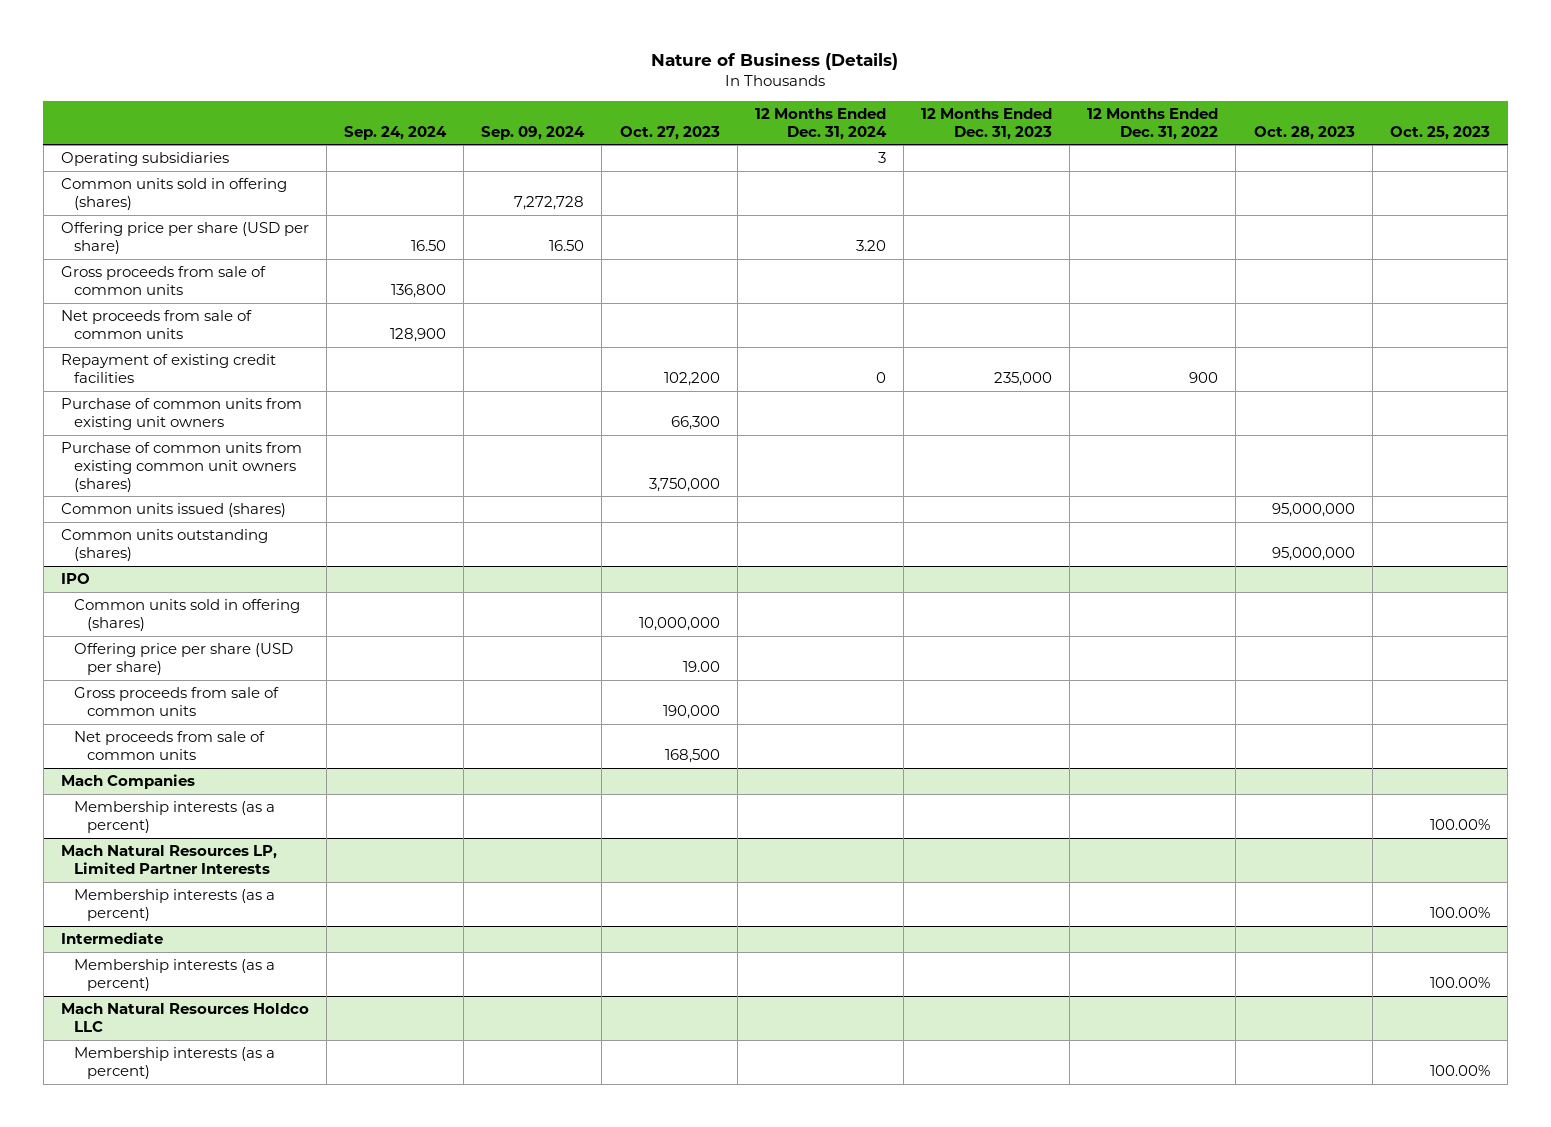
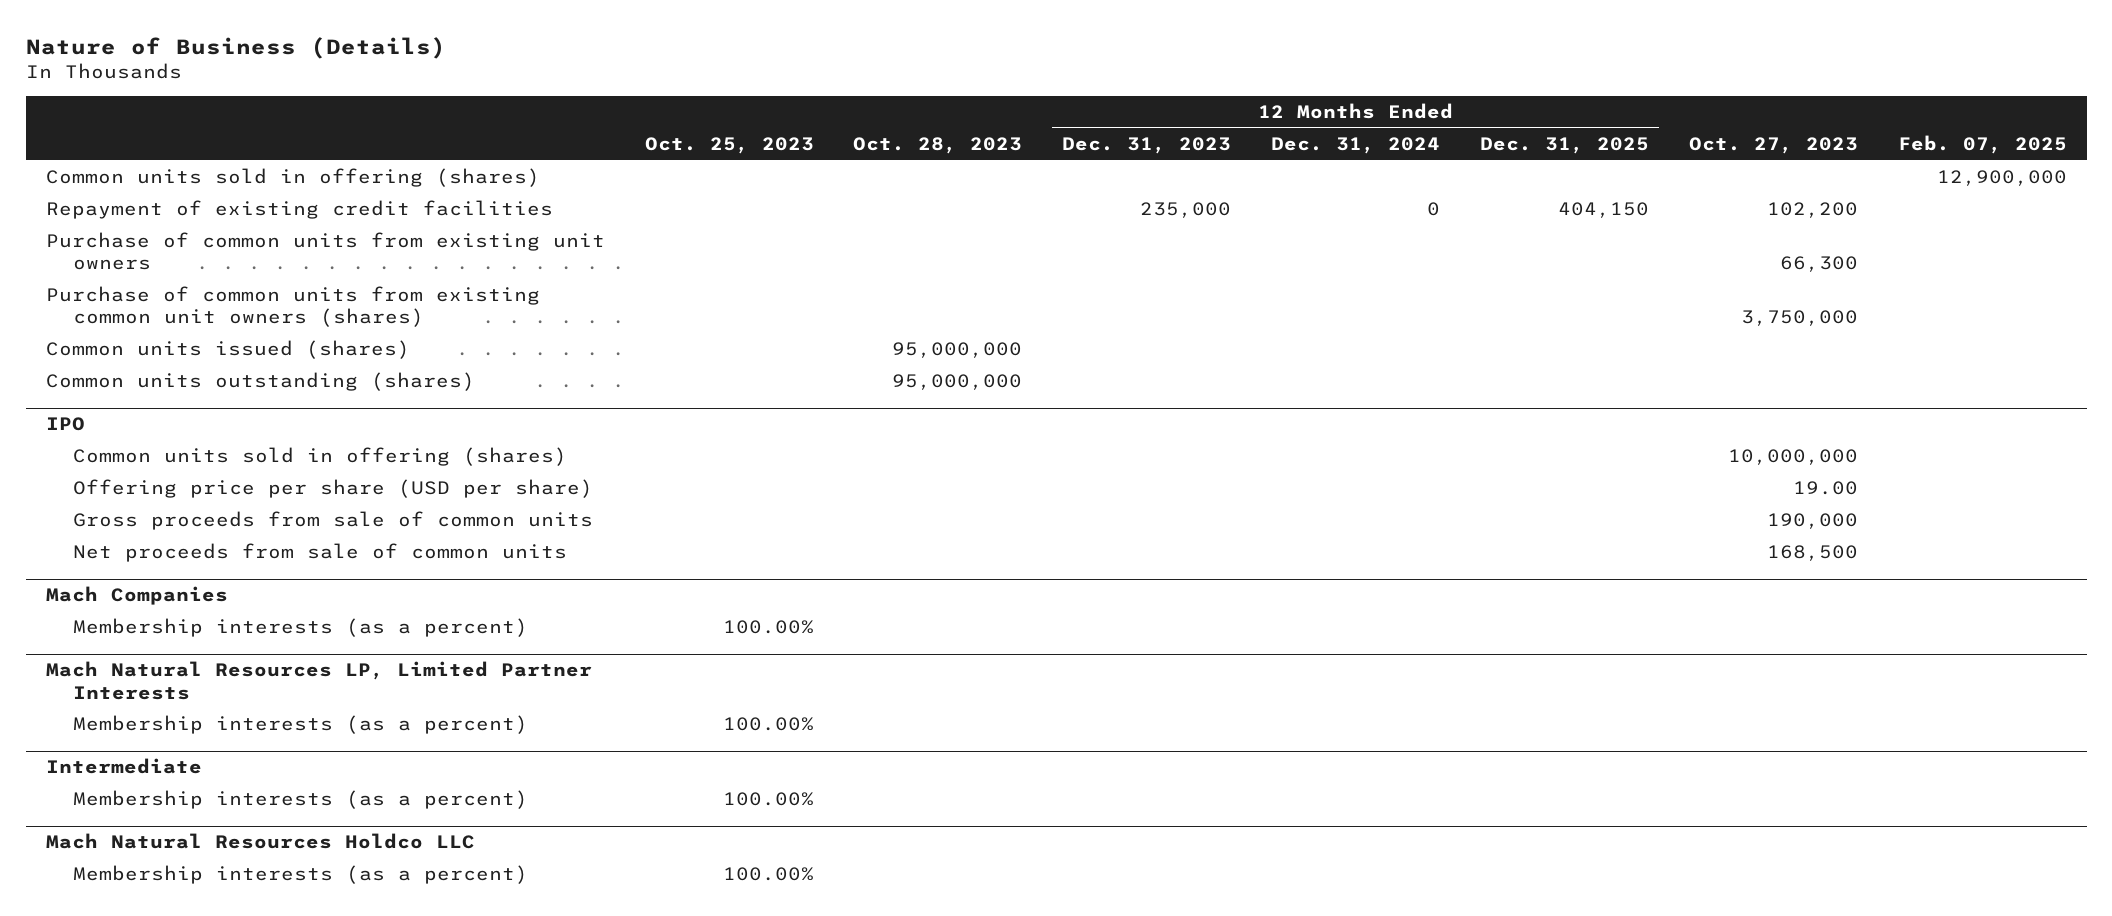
- | Sep. 24, 2024 | Sep. 09, 2024 | Oct. 27, 2023 | 12 Months Ended Dec. 31, 2024 | 12 Months Ended Dec. 31, 2023 | 12 Months Ended Dec. 31, 2022 | Oct. 28, 2023 | Oct. 25, 2023
+ | Oct. 25, 2023 | Oct. 28, 2023 | 12 Months Ended Dec. 31, 2023 | 12 Months Ended Dec. 31, 2024 | 12 Months Ended Dec. 31, 2025 | Oct. 27, 2023 | Feb. 07, 2025
- Operating subsidiaries | | | | 3 | | | |
- Offering price per share (USD per share) | 16.50 | 16.50 | | 3.20 | | | |
- Gross proceeds from sale of common units | 136,800 | | | | | | |
- Net proceeds from sale of common units | 128,900 | | | | | | |

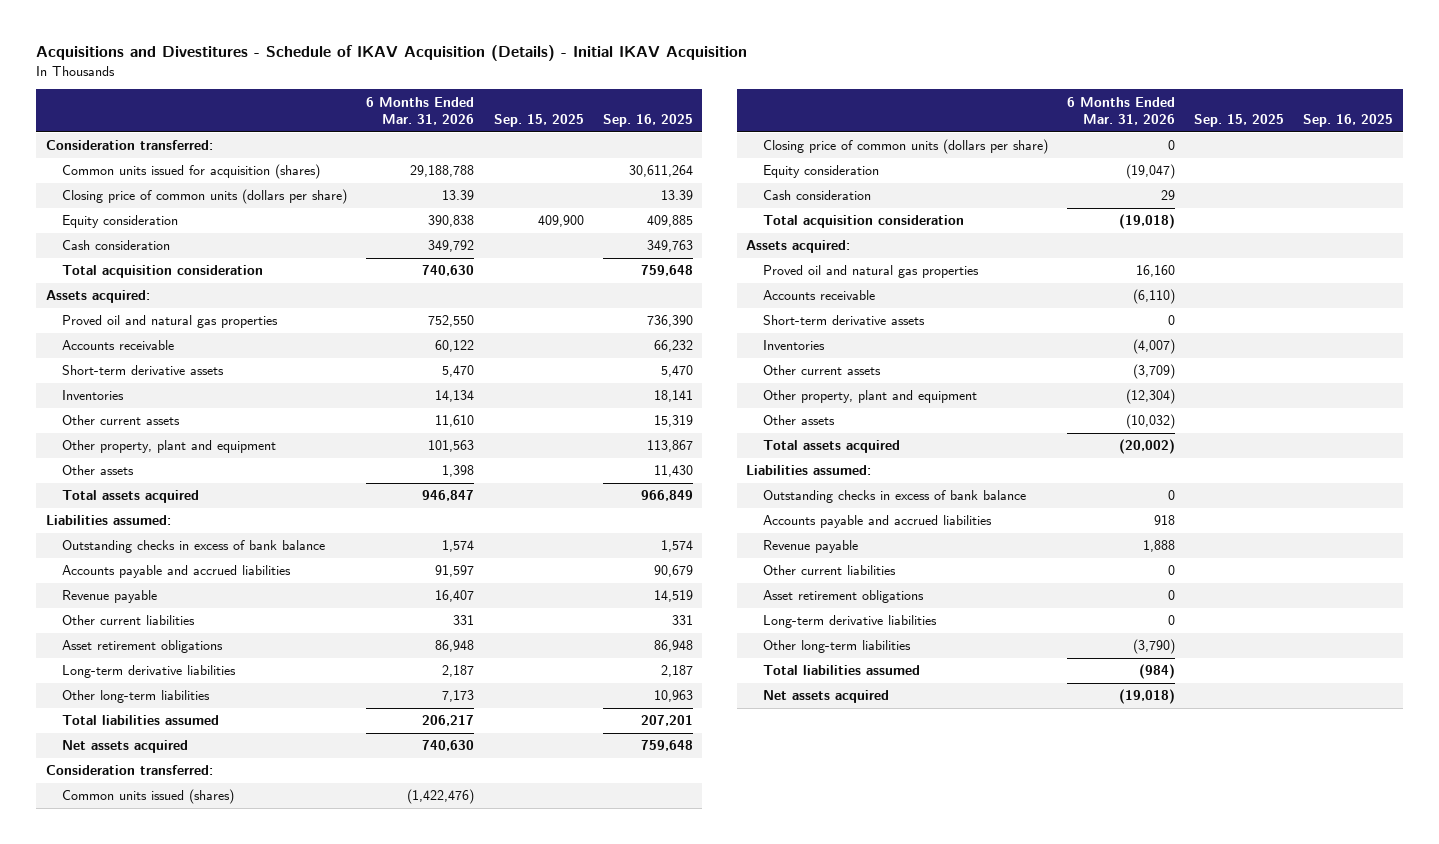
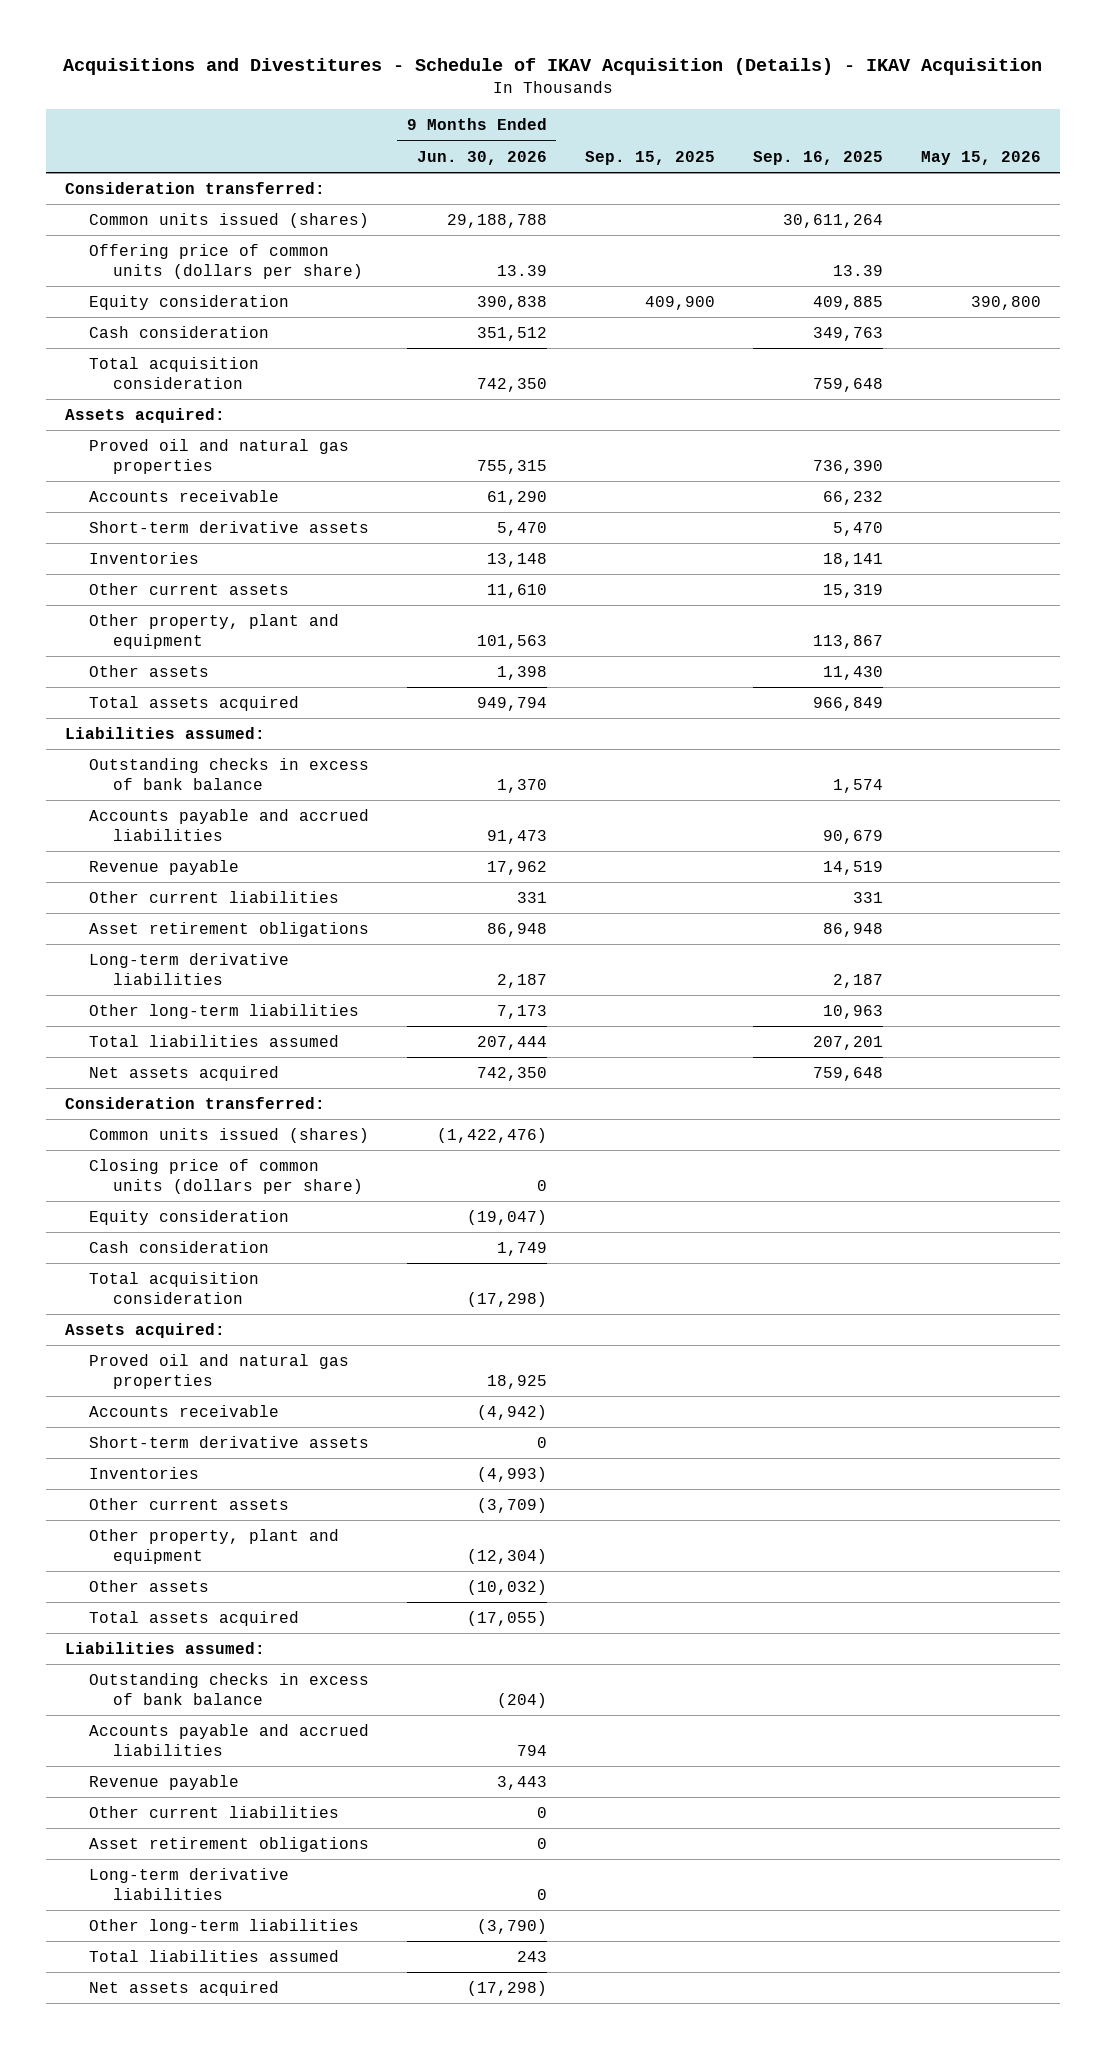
- Acquisitions and Divestitures - Schedule of IKAV Acquisition (Details) - Initial IKAV Acquisition
+ Acquisitions and Divestitures - Schedule of IKAV Acquisition (Details) - IKAV Acquisition
- | 6 Months Ended Mar. 31, 2026 | Sep. 15, 2025 | Sep. 16, 2025
+ | 9 Months Ended Jun. 30, 2026 | Sep. 15, 2025 | Sep. 16, 2025 | May 15, 2026
- Common units issued for acquisition (shares) | 29,188,788 | | 30,611,264
- Closing price of common units (dollars per share) | 13.39 | | 13.39
+ Common units issued (shares) | 29,188,788 | | 30,611,264 |
+ Offering price of common units (dollars per share) | 13.39 | | 13.39 |

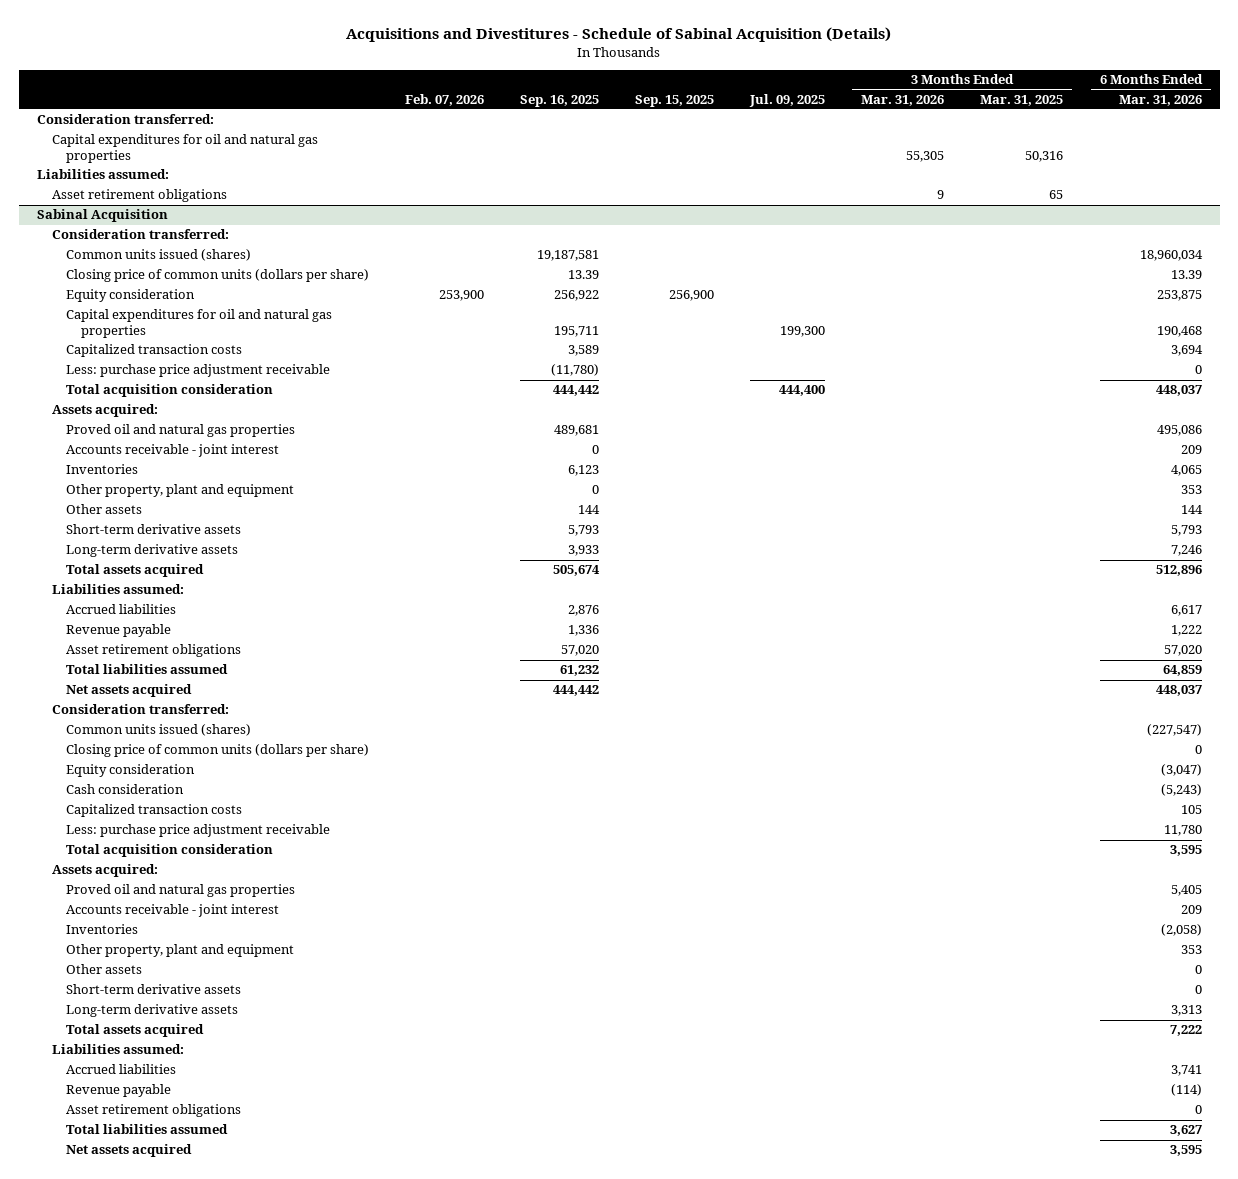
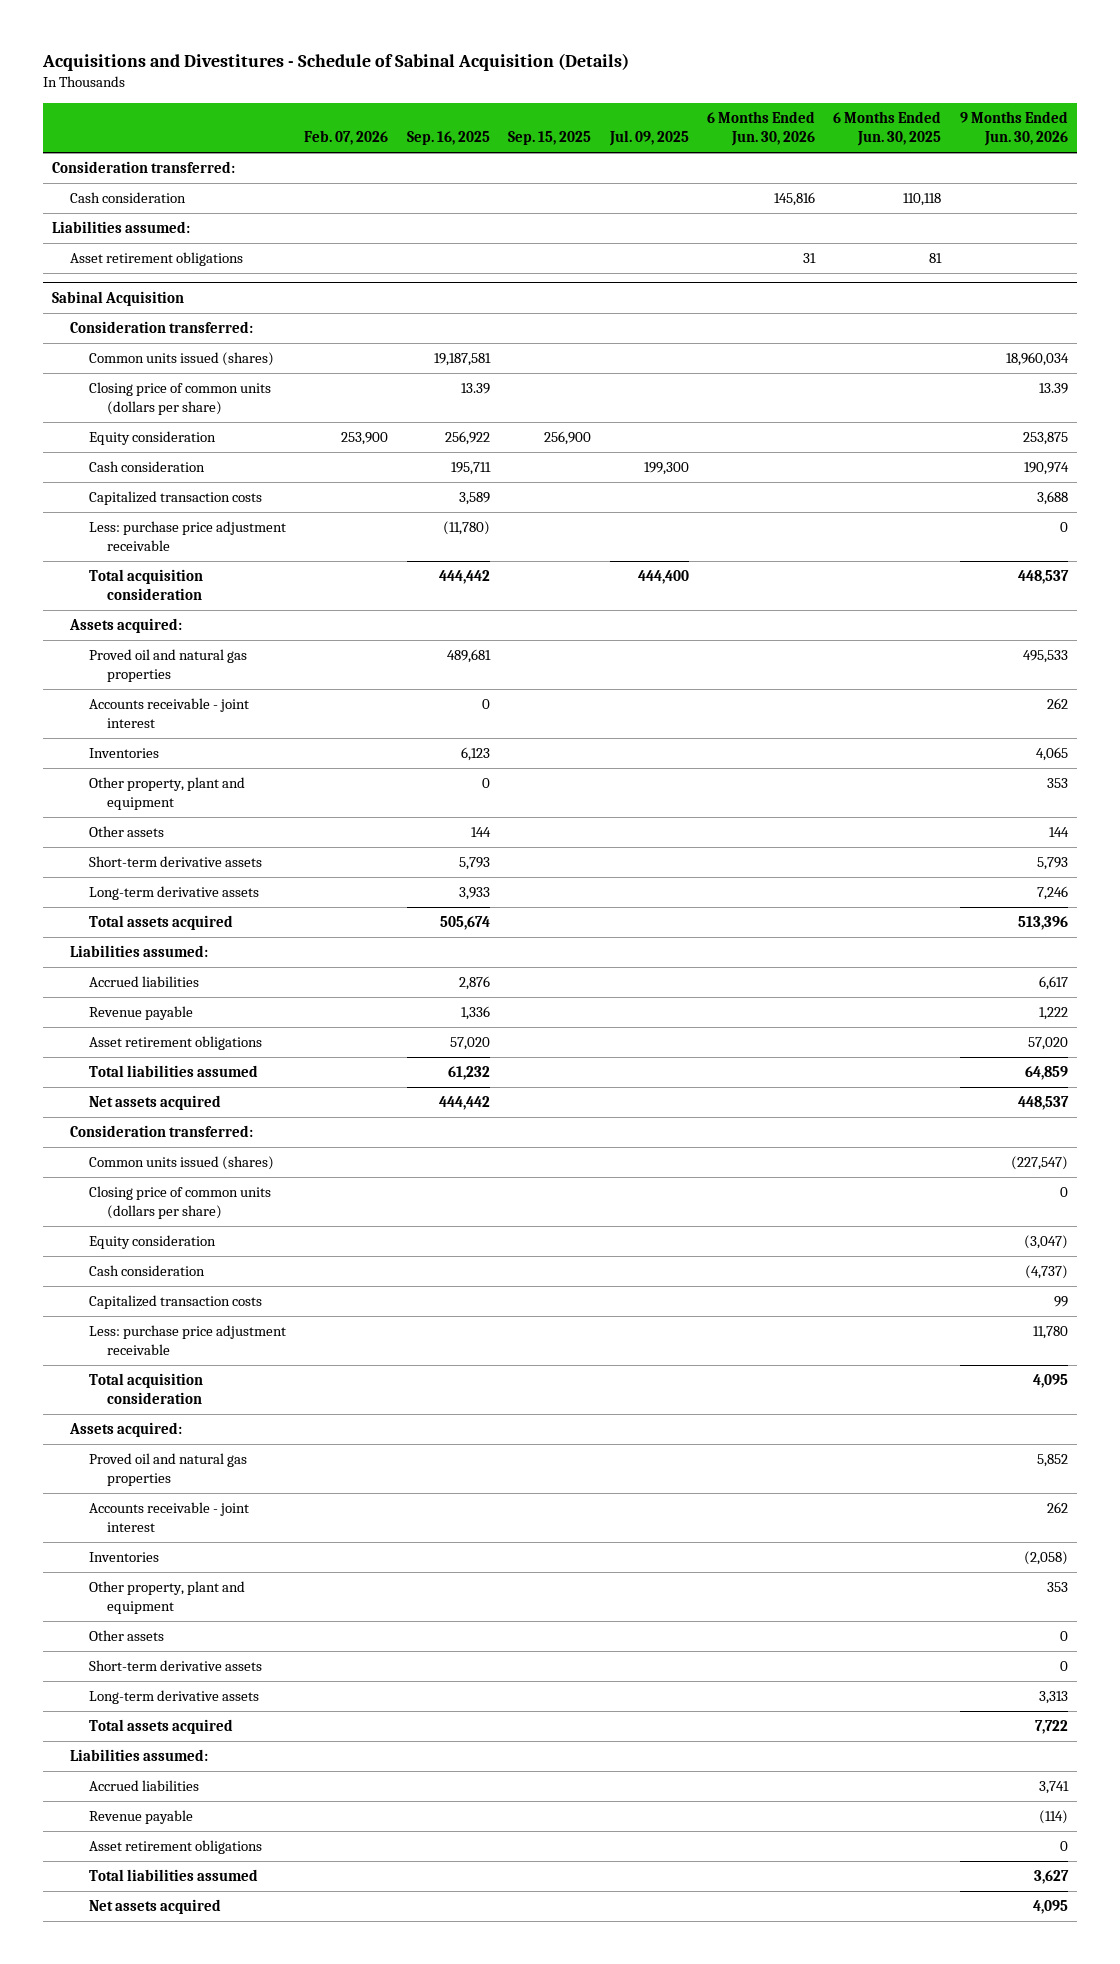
- | Feb. 07, 2026 | Sep. 16, 2025 | Sep. 15, 2025 | Jul. 09, 2025 | 3 Months Ended Mar. 31, 2026 | 3 Months Ended Mar. 31, 2025 | 6 Months Ended Mar. 31, 2026
+ | Feb. 07, 2026 | Sep. 16, 2025 | Sep. 15, 2025 | Jul. 09, 2025 | 6 Months Ended Jun. 30, 2026 | 6 Months Ended Jun. 30, 2025 | 9 Months Ended Jun. 30, 2026
- Capital expenditures for oil and natural gas properties | | | | | 55,305 | 50,316 |
+ Cash consideration | | | | | 145,816 | 110,118 |
@ Sabinal Acquisition
- Capital expenditures for oil and natural gas properties | | 195,711 | | 199,300 | | | 190,468
+ Cash consideration | | 195,711 | | 199,300 | | | 190,974

